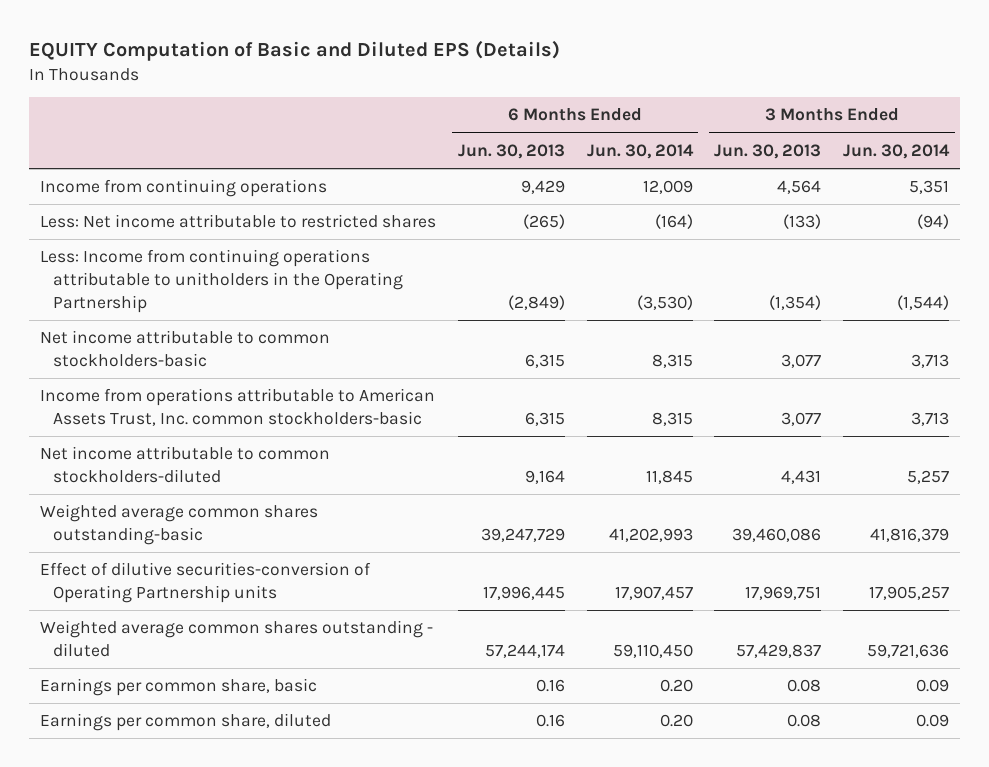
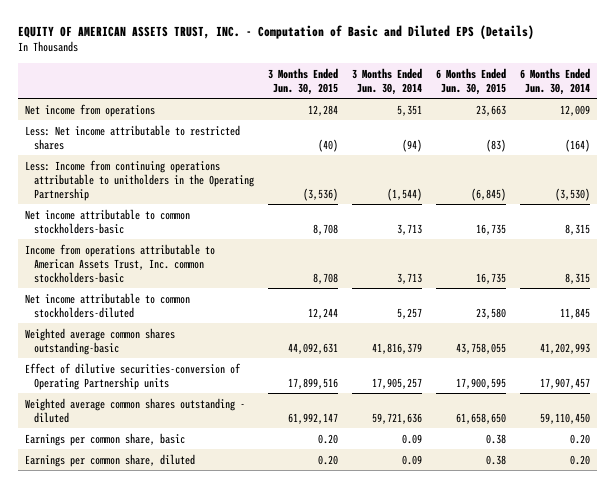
- EQUITY Computation of Basic and Diluted EPS (Details)
+ EQUITY OF AMERICAN ASSETS TRUST, INC. - Computation of Basic and Diluted EPS (Details)
- | 6 Months Ended Jun. 30, 2013 | 6 Months Ended Jun. 30, 2014 | 3 Months Ended Jun. 30, 2013 | 3 Months Ended Jun. 30, 2014
+ | 3 Months Ended Jun. 30, 2015 | 3 Months Ended Jun. 30, 2014 | 6 Months Ended Jun. 30, 2015 | 6 Months Ended Jun. 30, 2014
- Income from continuing operations | 9,429 | 12,009 | 4,564 | 5,351
+ Net income from operations | 12,284 | 5,351 | 23,663 | 12,009

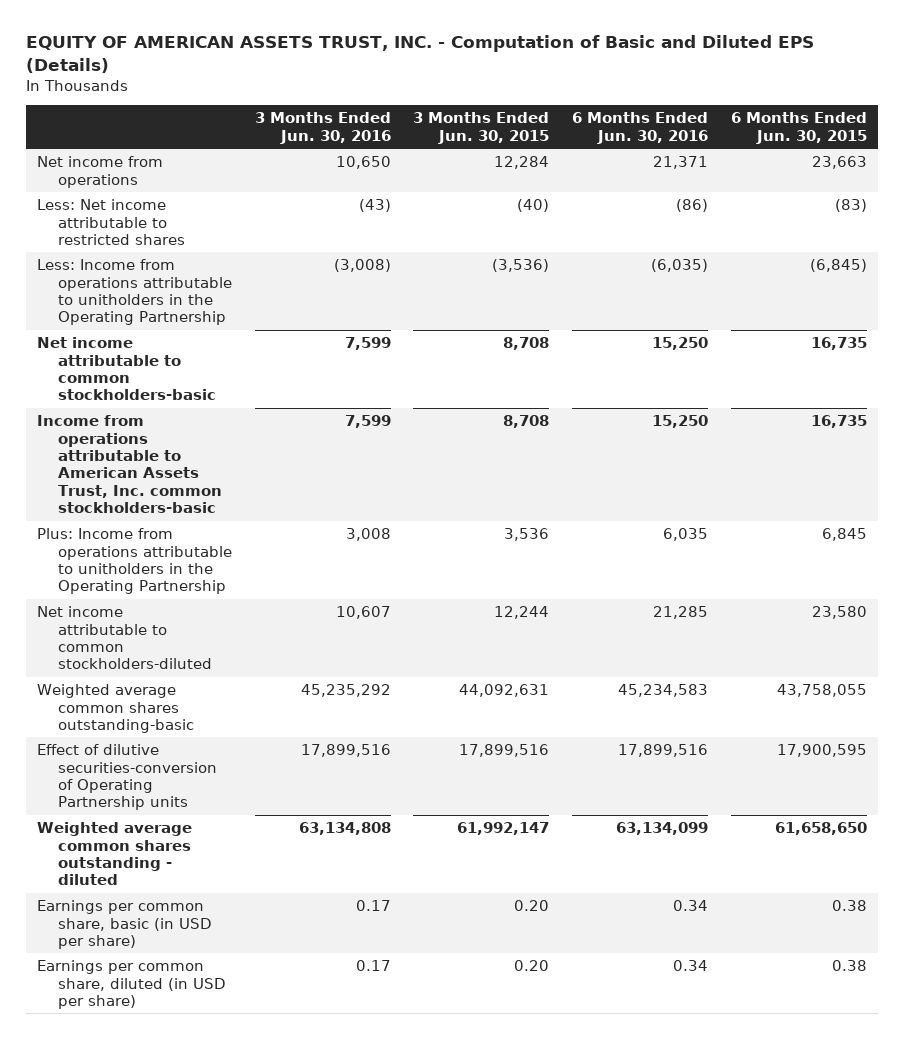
- | 3 Months Ended Jun. 30, 2015 | 3 Months Ended Jun. 30, 2014 | 6 Months Ended Jun. 30, 2015 | 6 Months Ended Jun. 30, 2014
+ | 3 Months Ended Jun. 30, 2016 | 3 Months Ended Jun. 30, 2015 | 6 Months Ended Jun. 30, 2016 | 6 Months Ended Jun. 30, 2015
- Less: Income from continuing operations attributable to unitholders in the Operating Partnership | (3,536) | (1,544) | (6,845) | (3,530)
+ Less: Income from operations attributable to unitholders in the Operating Partnership | (3,008) | (3,536) | (6,035) | (6,845)
+ Plus: Income from operations attributable to unitholders in the Operating Partnership | 3,008 | 3,536 | 6,035 | 6,845
- Earnings per common share, basic | 0.20 | 0.09 | 0.38 | 0.20
- Earnings per common share, diluted | 0.20 | 0.09 | 0.38 | 0.20
+ Earnings per common share, basic (in USD per share) | 0.17 | 0.20 | 0.34 | 0.38
+ Earnings per common share, diluted (in USD per share) | 0.17 | 0.20 | 0.34 | 0.38

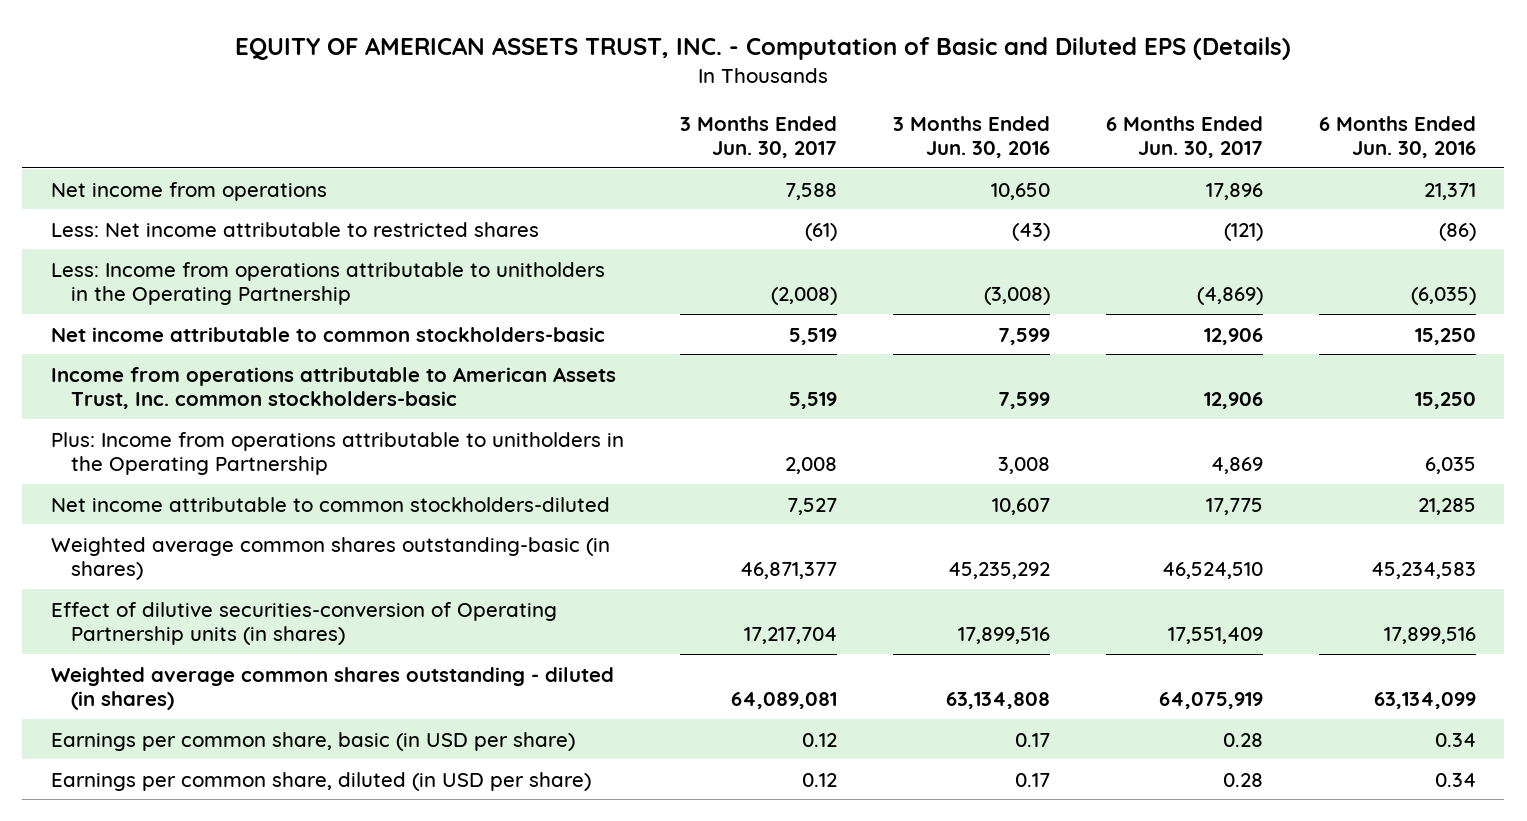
- | 3 Months Ended Jun. 30, 2016 | 3 Months Ended Jun. 30, 2015 | 6 Months Ended Jun. 30, 2016 | 6 Months Ended Jun. 30, 2015
+ | 3 Months Ended Jun. 30, 2017 | 3 Months Ended Jun. 30, 2016 | 6 Months Ended Jun. 30, 2017 | 6 Months Ended Jun. 30, 2016
- Weighted average common shares outstanding-basic | 45,235,292 | 44,092,631 | 45,234,583 | 43,758,055
- Effect of dilutive securities-conversion of Operating Partnership units | 17,899,516 | 17,899,516 | 17,899,516 | 17,900,595
- Weighted average common shares outstanding - diluted | 63,134,808 | 61,992,147 | 63,134,099 | 61,658,650
+ Weighted average common shares outstanding-basic (in shares) | 46,871,377 | 45,235,292 | 46,524,510 | 45,234,583
+ Effect of dilutive securities-conversion of Operating Partnership units (in shares) | 17,217,704 | 17,899,516 | 17,551,409 | 17,899,516
+ Weighted average common shares outstanding - diluted (in shares) | 64,089,081 | 63,134,808 | 64,075,919 | 63,134,099

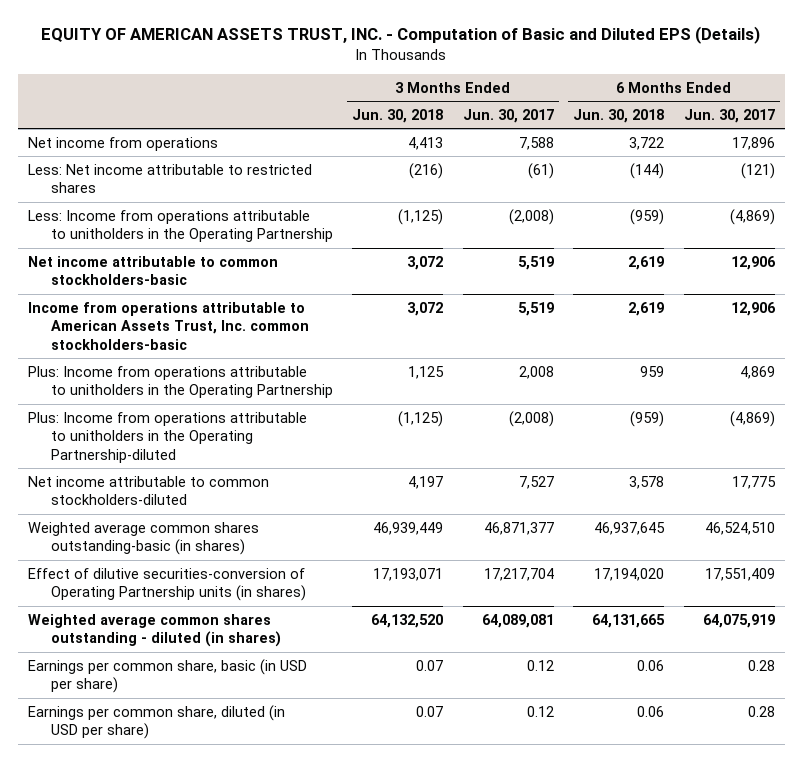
- | 3 Months Ended Jun. 30, 2017 | 3 Months Ended Jun. 30, 2016 | 6 Months Ended Jun. 30, 2017 | 6 Months Ended Jun. 30, 2016
+ | 3 Months Ended Jun. 30, 2018 | 3 Months Ended Jun. 30, 2017 | 6 Months Ended Jun. 30, 2018 | 6 Months Ended Jun. 30, 2017
+ Plus: Income from operations attributable to unitholders in the Operating Partnership-diluted | (1,125) | (2,008) | (959) | (4,869)

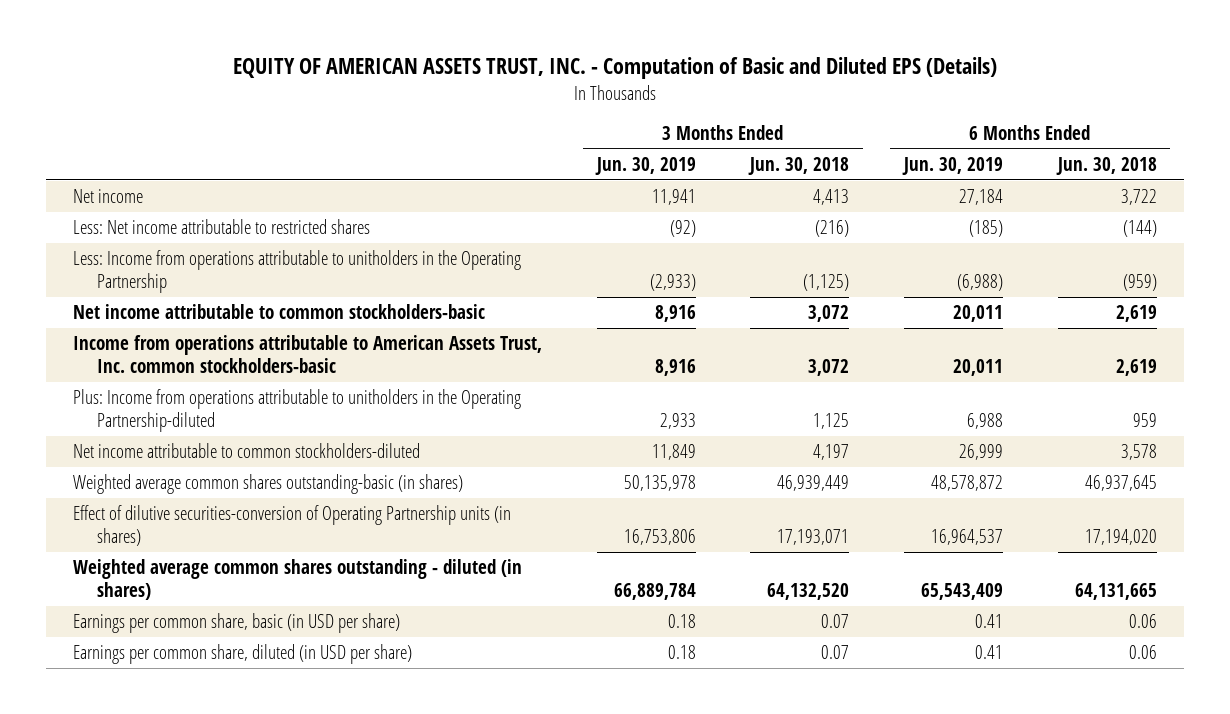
- | 3 Months Ended Jun. 30, 2018 | 3 Months Ended Jun. 30, 2017 | 6 Months Ended Jun. 30, 2018 | 6 Months Ended Jun. 30, 2017
+ | 3 Months Ended Jun. 30, 2019 | 3 Months Ended Jun. 30, 2018 | 6 Months Ended Jun. 30, 2019 | 6 Months Ended Jun. 30, 2018
- Net income from operations | 4,413 | 7,588 | 3,722 | 17,896
+ Net income | 11,941 | 4,413 | 27,184 | 3,722
- Plus: Income from operations attributable to unitholders in the Operating Partnership | 1,125 | 2,008 | 959 | 4,869
- Plus: Income from operations attributable to unitholders in the Operating Partnership-diluted | (1,125) | (2,008) | (959) | (4,869)
+ Plus: Income from operations attributable to unitholders in the Operating Partnership-diluted | 2,933 | 1,125 | 6,988 | 959

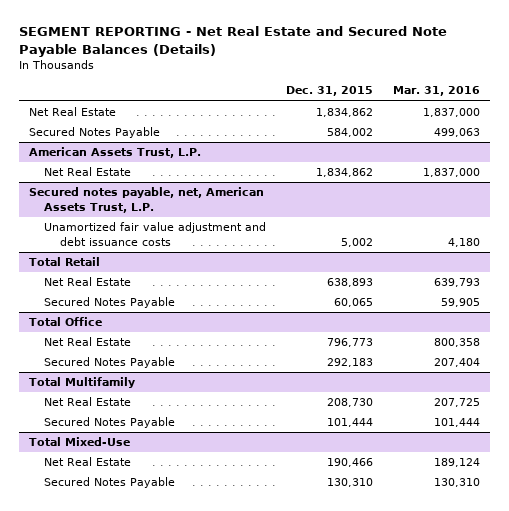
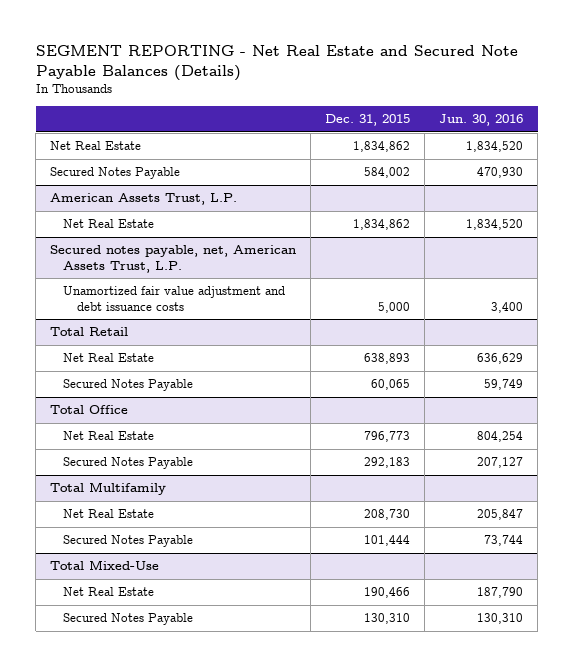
- | Dec. 31, 2015 | Mar. 31, 2016
+ | Dec. 31, 2015 | Jun. 30, 2016
@ Secured notes payable, net, American Assets Trust, L.P.
- Unamortized fair value adjustment and debt issuance costs | 5,002 | 4,180
+ Unamortized fair value adjustment and debt issuance costs | 5,000 | 3,400

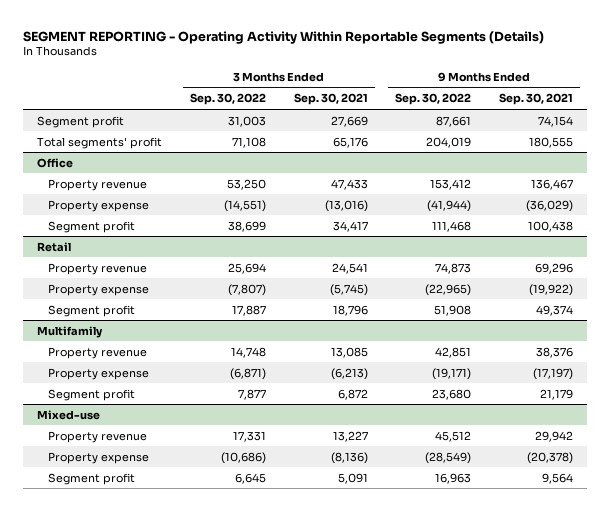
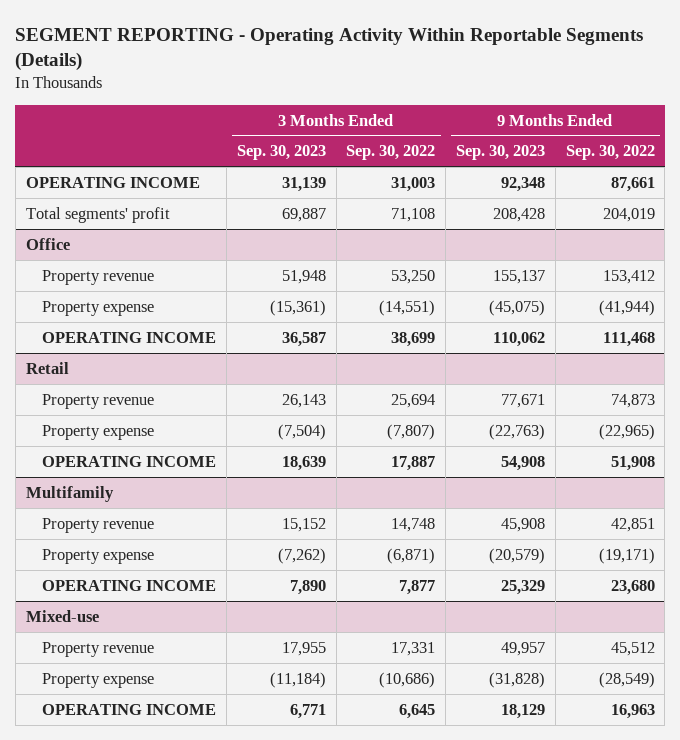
- | 3 Months Ended Sep. 30, 2022 | 3 Months Ended Sep. 30, 2021 | 9 Months Ended Sep. 30, 2022 | 9 Months Ended Sep. 30, 2021
+ | 3 Months Ended Sep. 30, 2023 | 3 Months Ended Sep. 30, 2022 | 9 Months Ended Sep. 30, 2023 | 9 Months Ended Sep. 30, 2022
- Segment profit | 31,003 | 27,669 | 87,661 | 74,154
+ OPERATING INCOME | 31,139 | 31,003 | 92,348 | 87,661
@ Office
- Segment profit | 38,699 | 34,417 | 111,468 | 100,438
+ OPERATING INCOME | 36,587 | 38,699 | 110,062 | 111,468
@ Retail
- Segment profit | 17,887 | 18,796 | 51,908 | 49,374
+ OPERATING INCOME | 18,639 | 17,887 | 54,908 | 51,908
@ Multifamily
- Segment profit | 7,877 | 6,872 | 23,680 | 21,179
+ OPERATING INCOME | 7,890 | 7,877 | 25,329 | 23,680
@ Mixed-use
- Segment profit | 6,645 | 5,091 | 16,963 | 9,564
+ OPERATING INCOME | 6,771 | 6,645 | 18,129 | 16,963

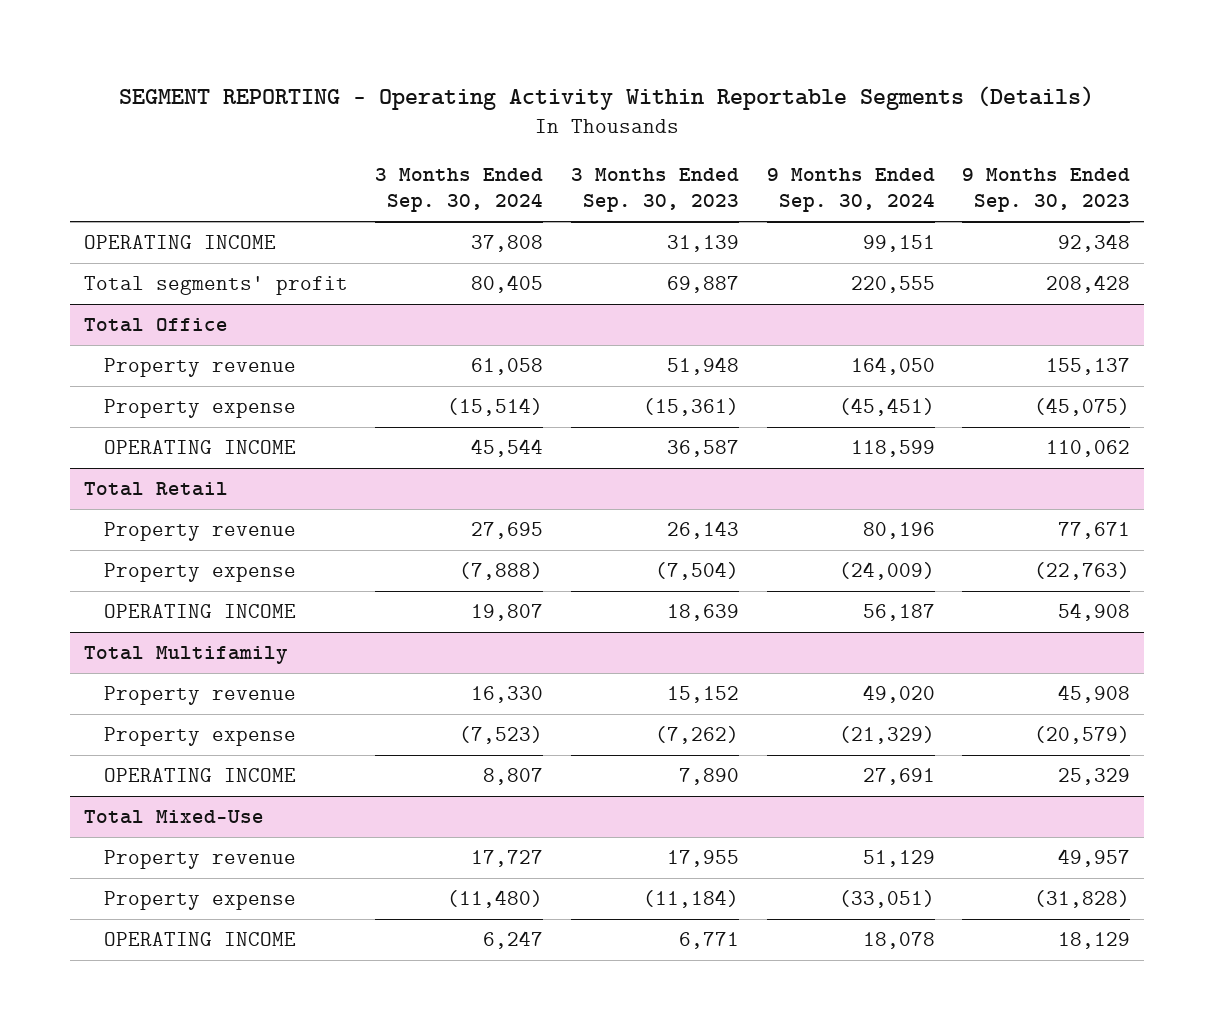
- | 3 Months Ended Sep. 30, 2023 | 3 Months Ended Sep. 30, 2022 | 9 Months Ended Sep. 30, 2023 | 9 Months Ended Sep. 30, 2022
+ | 3 Months Ended Sep. 30, 2024 | 3 Months Ended Sep. 30, 2023 | 9 Months Ended Sep. 30, 2024 | 9 Months Ended Sep. 30, 2023
- Office
+ Total Office
- Retail
+ Total Retail
- Multifamily
+ Total Multifamily
- Mixed-use
+ Total Mixed-Use

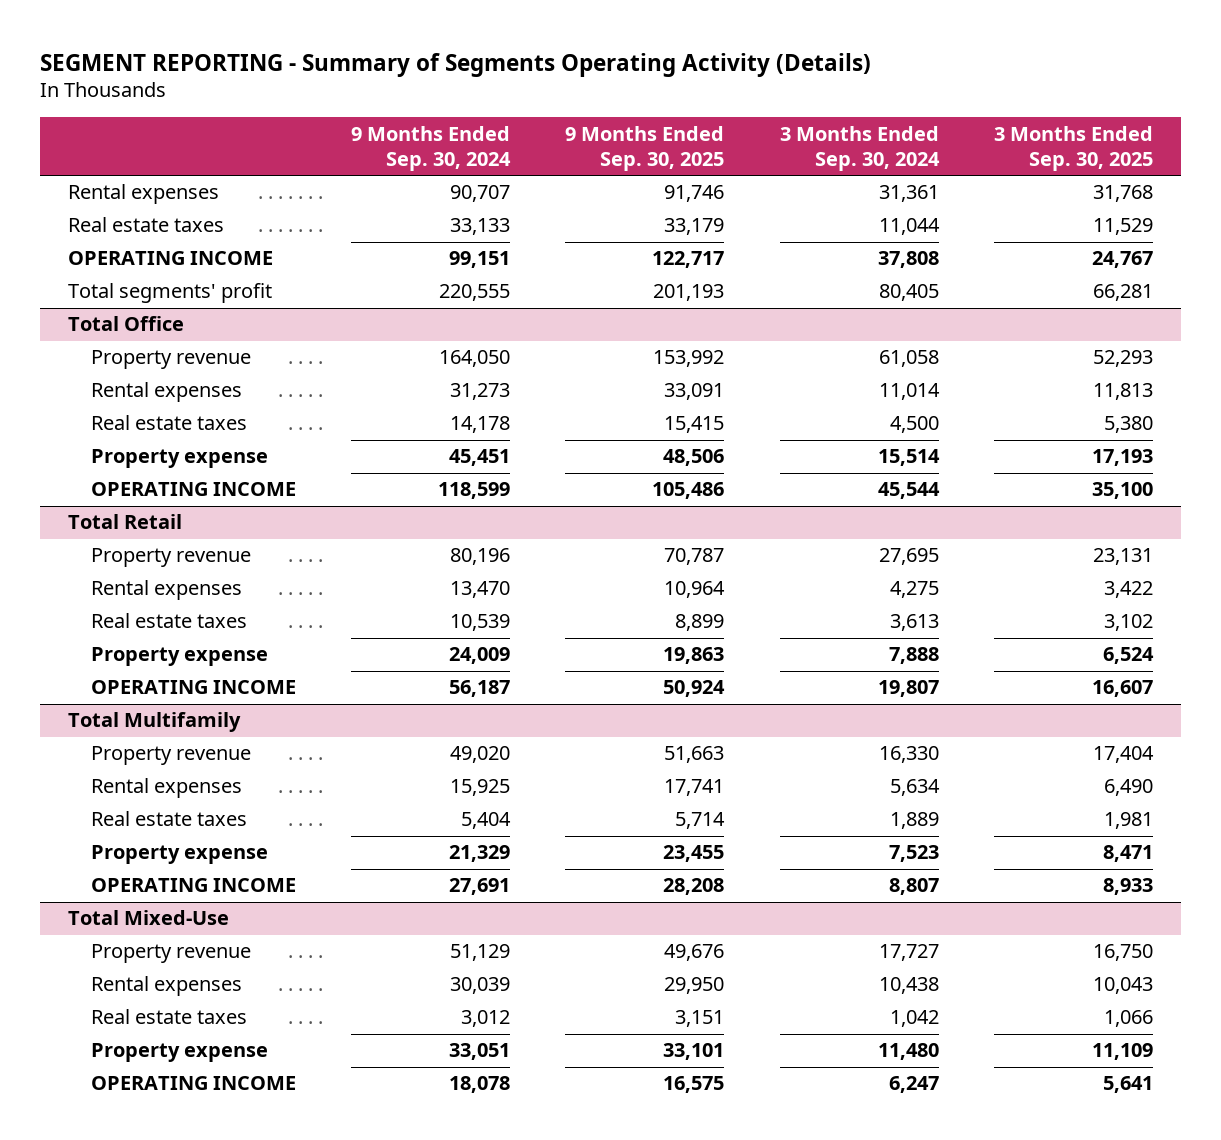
- SEGMENT REPORTING - Operating Activity Within Reportable Segments (Details)
+ SEGMENT REPORTING - Summary of Segments Operating Activity (Details)
- | 3 Months Ended Sep. 30, 2024 | 3 Months Ended Sep. 30, 2023 | 9 Months Ended Sep. 30, 2024 | 9 Months Ended Sep. 30, 2023
+ | 9 Months Ended Sep. 30, 2024 | 9 Months Ended Sep. 30, 2025 | 3 Months Ended Sep. 30, 2024 | 3 Months Ended Sep. 30, 2025
+ Rental expenses | 90,707 | 91,746 | 31,361 | 31,768
+ Real estate taxes | 33,133 | 33,179 | 11,044 | 11,529
@ Total Office
- Property expense | (15,514) | (15,361) | (45,451) | (45,075)
+ Rental expenses | 31,273 | 33,091 | 11,014 | 11,813
+ Real estate taxes | 14,178 | 15,415 | 4,500 | 5,380
+ Property expense | 45,451 | 48,506 | 15,514 | 17,193
@ Total Retail
- Property expense | (7,888) | (7,504) | (24,009) | (22,763)
+ Rental expenses | 13,470 | 10,964 | 4,275 | 3,422
+ Real estate taxes | 10,539 | 8,899 | 3,613 | 3,102
+ Property expense | 24,009 | 19,863 | 7,888 | 6,524
@ Total Multifamily
- Property expense | (7,523) | (7,262) | (21,329) | (20,579)
+ Rental expenses | 15,925 | 17,741 | 5,634 | 6,490
+ Real estate taxes | 5,404 | 5,714 | 1,889 | 1,981
+ Property expense | 21,329 | 23,455 | 7,523 | 8,471
@ Total Mixed-Use
- Property expense | (11,480) | (11,184) | (33,051) | (31,828)
+ Rental expenses | 30,039 | 29,950 | 10,438 | 10,043
+ Real estate taxes | 3,012 | 3,151 | 1,042 | 1,066
+ Property expense | 33,051 | 33,101 | 11,480 | 11,109

